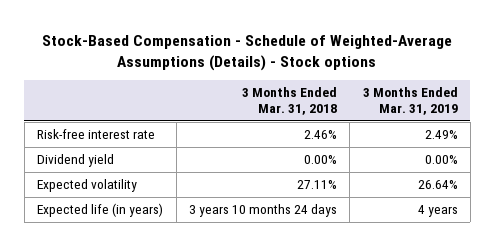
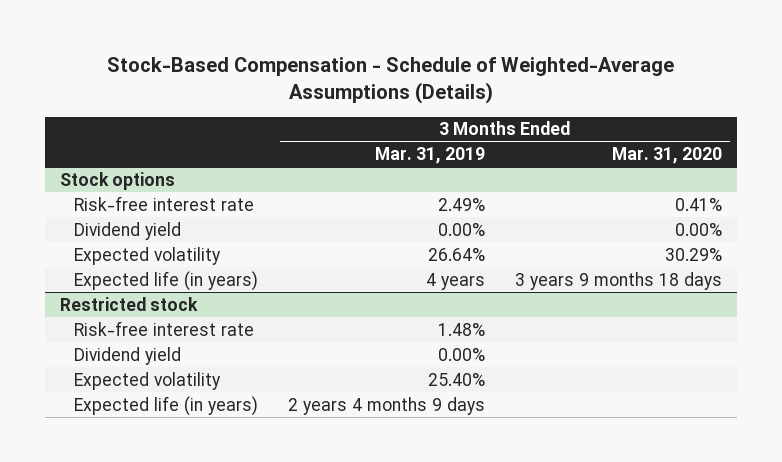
- Stock-Based Compensation - Schedule of Weighted-Average Assumptions (Details) - Stock options
+ Stock-Based Compensation - Schedule of Weighted-Average Assumptions (Details)
- | 3 Months Ended Mar. 31, 2018 | 3 Months Ended Mar. 31, 2019
+ | 3 Months Ended Mar. 31, 2019 | 3 Months Ended Mar. 31, 2020
+ Stock options
+ Restricted stock
+ Risk-free interest rate | 1.48% |
+ Dividend yield | 0.00% |
+ Expected volatility | 25.40% |
+ Expected life (in years) | 2 years 4 months 9 days |

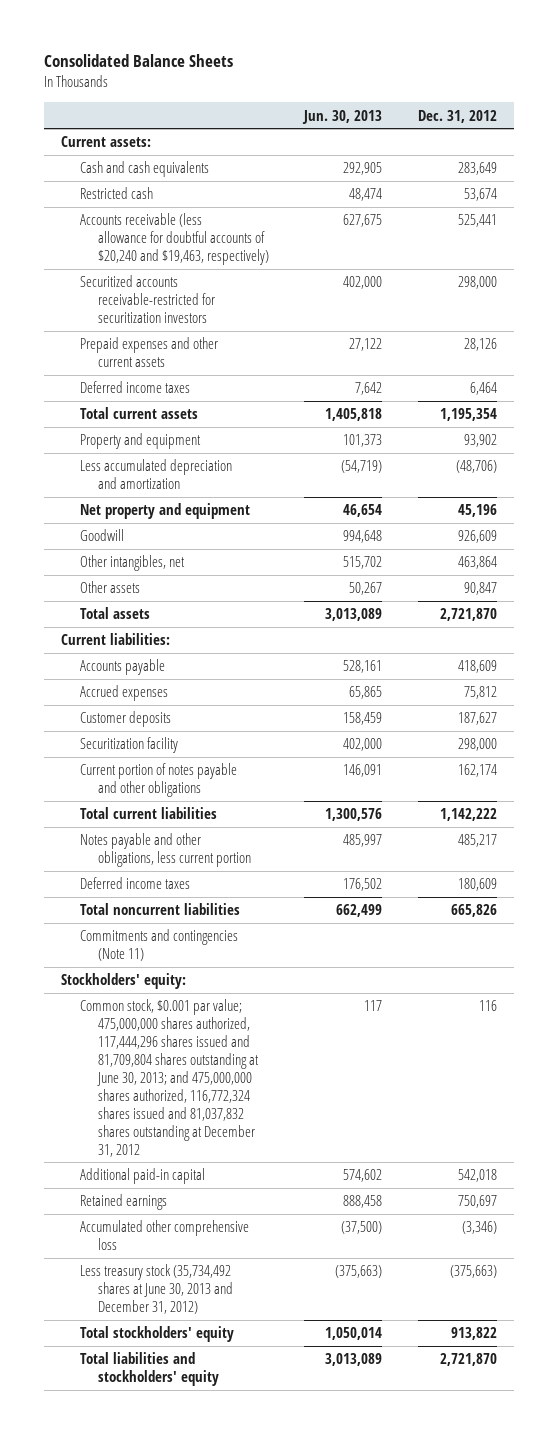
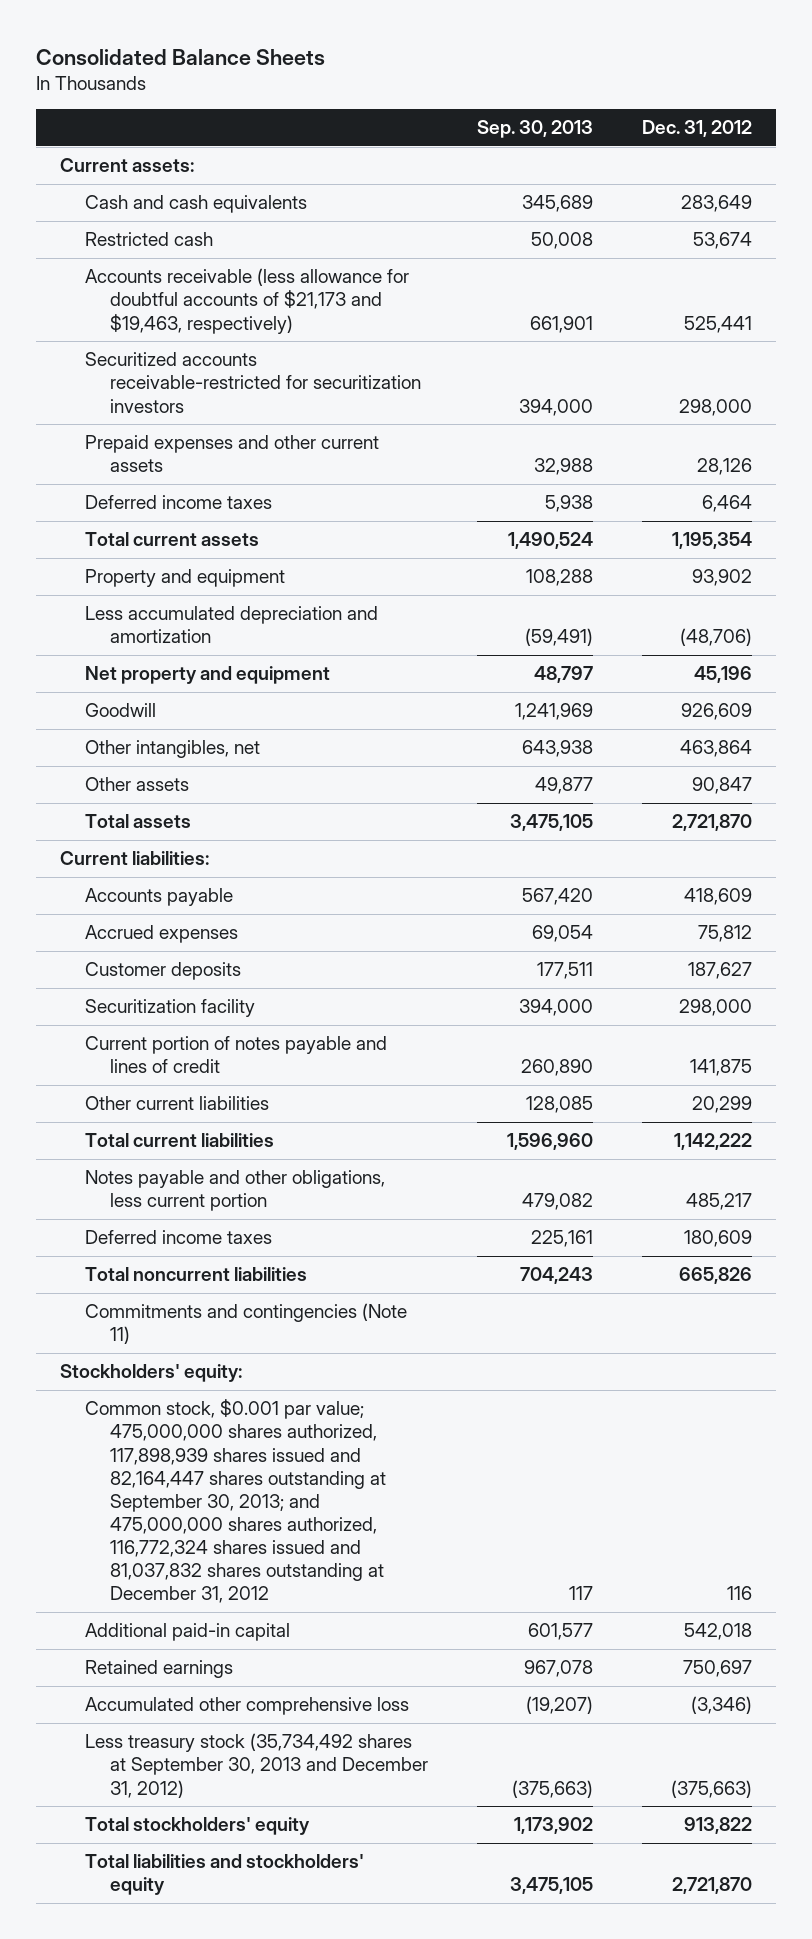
- | Jun. 30, 2013 | Dec. 31, 2012
+ | Sep. 30, 2013 | Dec. 31, 2012
- Accounts receivable (less allowance for doubtful accounts of $20,240 and $19,463, respectively) | 627,675 | 525,441
+ Accounts receivable (less allowance for doubtful accounts of $21,173 and $19,463, respectively) | 661,901 | 525,441
- Current portion of notes payable and other obligations | 146,091 | 162,174
+ Current portion of notes payable and lines of credit | 260,890 | 141,875
+ Other current liabilities | 128,085 | 20,299
- Common stock, $0.001 par value; 475,000,000 shares authorized, 117,444,296 shares issued and 81,709,804 shares outstanding at June 30, 2013; and 475,000,000 shares authorized, 116,772,324 shares issued and 81,037,832 shares outstanding at December 31, 2012 | 117 | 116
+ Common stock, $0.001 par value; 475,000,000 shares authorized, 117,898,939 shares issued and 82,164,447 shares outstanding at September 30, 2013; and 475,000,000 shares authorized, 116,772,324 shares issued and 81,037,832 shares outstanding at December 31, 2012 | 117 | 116
- Less treasury stock (35,734,492 shares at June 30, 2013 and December 31, 2012) | (375,663) | (375,663)
+ Less treasury stock (35,734,492 shares at September 30, 2013 and December 31, 2012) | (375,663) | (375,663)

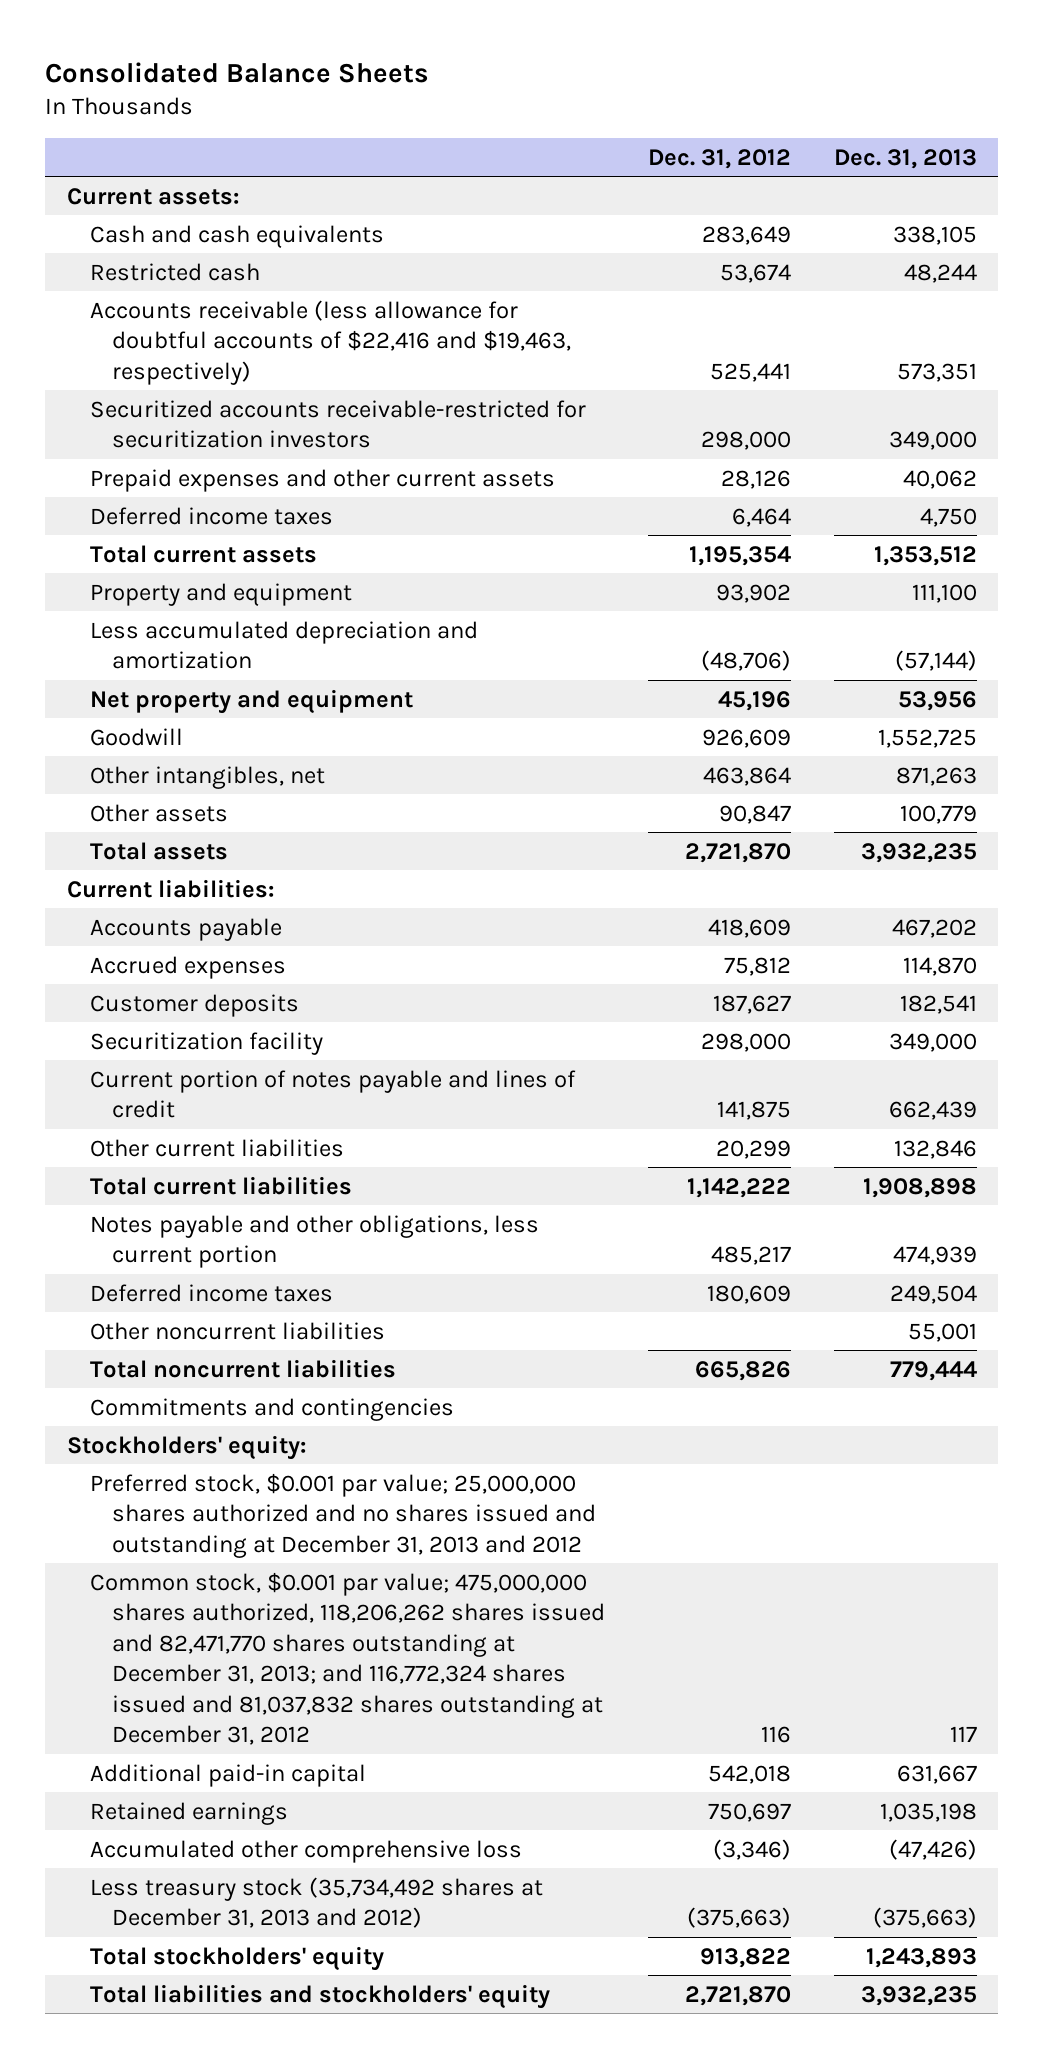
- | Sep. 30, 2013 | Dec. 31, 2012
+ | Dec. 31, 2012 | Dec. 31, 2013
- Accounts receivable (less allowance for doubtful accounts of $21,173 and $19,463, respectively) | 661,901 | 525,441
+ Accounts receivable (less allowance for doubtful accounts of $22,416 and $19,463, respectively) | 525,441 | 573,351
+ Other noncurrent liabilities | | 55,001
- Commitments and contingencies (Note 11)
+ Commitments and contingencies
- Common stock, $0.001 par value; 475,000,000 shares authorized, 117,898,939 shares issued and 82,164,447 shares outstanding at September 30, 2013; and 475,000,000 shares authorized, 116,772,324 shares issued and 81,037,832 shares outstanding at December 31, 2012 | 117 | 116
+ Preferred stock, $0.001 par value; 25,000,000 shares authorized and no shares issued and outstanding at December 31, 2013 and 2012
+ Common stock, $0.001 par value; 475,000,000 shares authorized, 118,206,262 shares issued and 82,471,770 shares outstanding at December 31, 2013; and 116,772,324 shares issued and 81,037,832 shares outstanding at December 31, 2012 | 116 | 117
- Less treasury stock (35,734,492 shares at September 30, 2013 and December 31, 2012) | (375,663) | (375,663)
+ Less treasury stock (35,734,492 shares at December 31, 2013 and 2012) | (375,663) | (375,663)

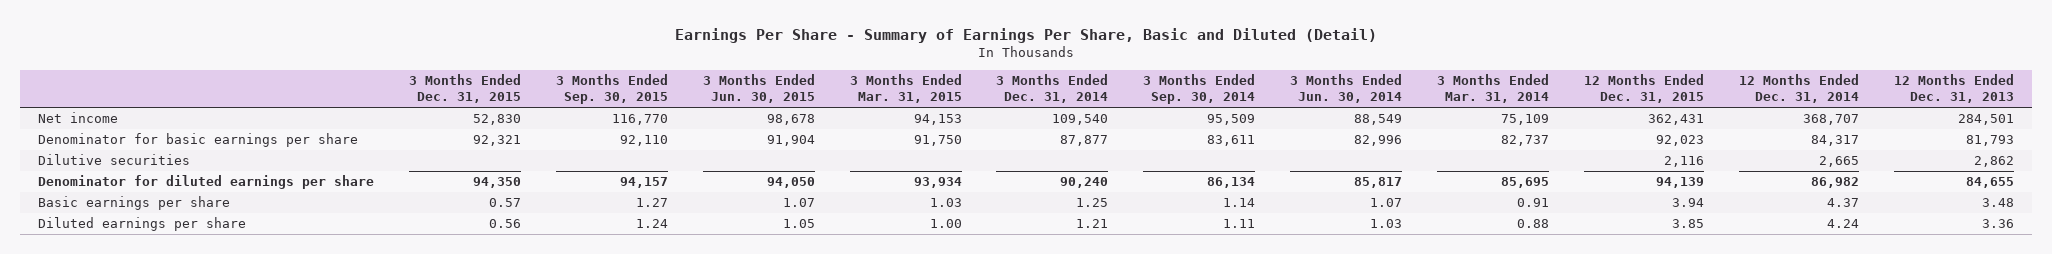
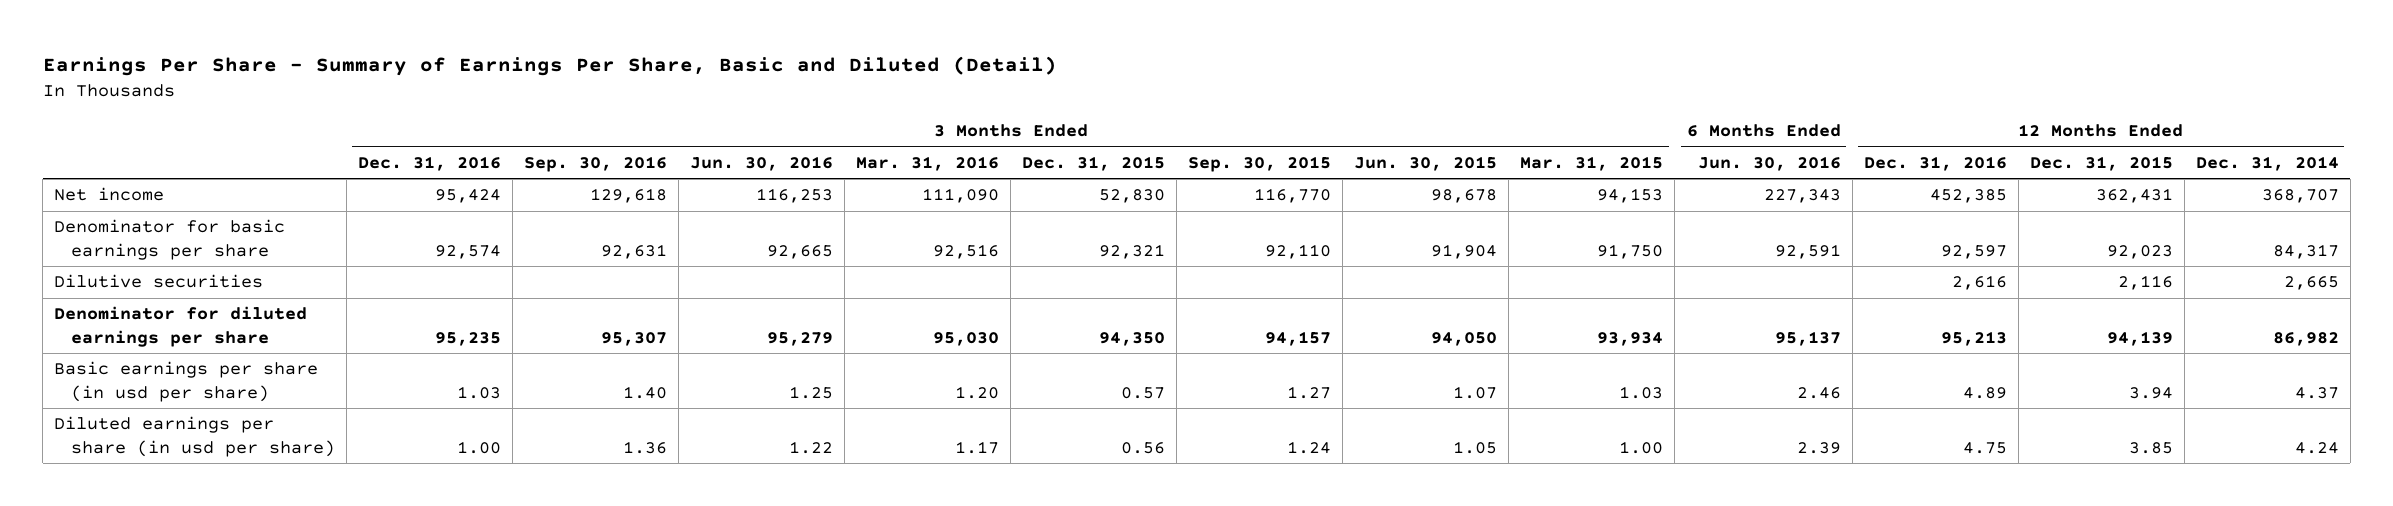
- | 3 Months Ended Dec. 31, 2015 | 3 Months Ended Sep. 30, 2015 | 3 Months Ended Jun. 30, 2015 | 3 Months Ended Mar. 31, 2015 | 3 Months Ended Dec. 31, 2014 | 3 Months Ended Sep. 30, 2014 | 3 Months Ended Jun. 30, 2014 | 3 Months Ended Mar. 31, 2014 | 12 Months Ended Dec. 31, 2015 | 12 Months Ended Dec. 31, 2014 | 12 Months Ended Dec. 31, 2013
+ | 3 Months Ended Dec. 31, 2016 | 3 Months Ended Sep. 30, 2016 | 3 Months Ended Jun. 30, 2016 | 3 Months Ended Mar. 31, 2016 | 3 Months Ended Dec. 31, 2015 | 3 Months Ended Sep. 30, 2015 | 3 Months Ended Jun. 30, 2015 | 3 Months Ended Mar. 31, 2015 | 6 Months Ended Jun. 30, 2016 | 12 Months Ended Dec. 31, 2016 | 12 Months Ended Dec. 31, 2015 | 12 Months Ended Dec. 31, 2014
- Basic earnings per share | 0.57 | 1.27 | 1.07 | 1.03 | 1.25 | 1.14 | 1.07 | 0.91 | 3.94 | 4.37 | 3.48
- Diluted earnings per share | 0.56 | 1.24 | 1.05 | 1.00 | 1.21 | 1.11 | 1.03 | 0.88 | 3.85 | 4.24 | 3.36
+ Basic earnings per share (in usd per share) | 1.03 | 1.40 | 1.25 | 1.20 | 0.57 | 1.27 | 1.07 | 1.03 | 2.46 | 4.89 | 3.94 | 4.37
+ Diluted earnings per share (in usd per share) | 1.00 | 1.36 | 1.22 | 1.17 | 0.56 | 1.24 | 1.05 | 1.00 | 2.39 | 4.75 | 3.85 | 4.24

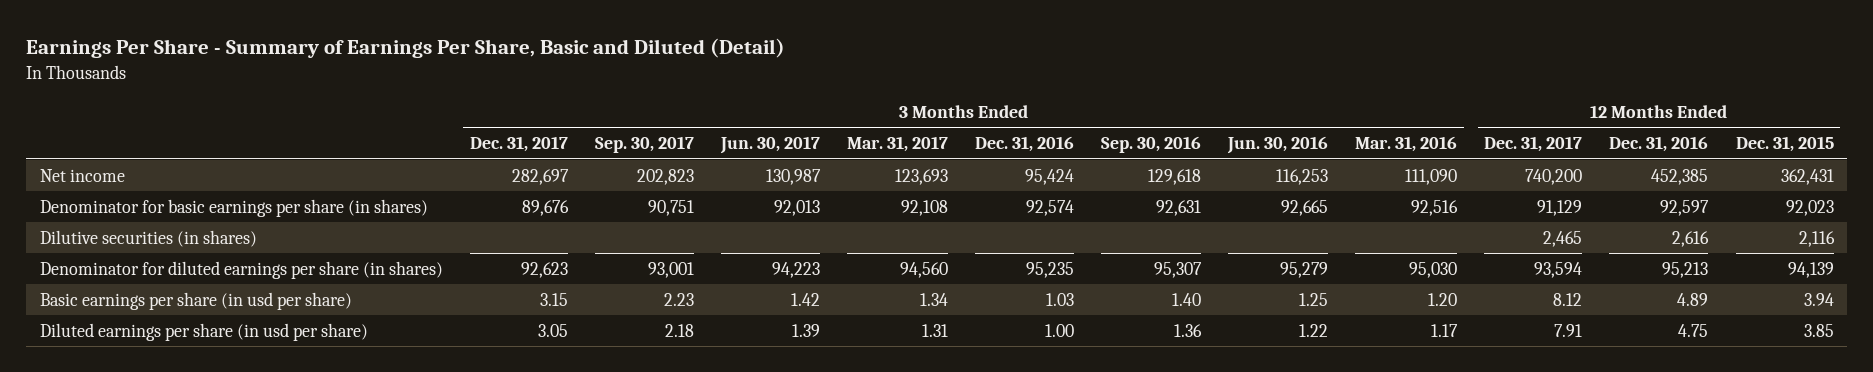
- | 3 Months Ended Dec. 31, 2016 | 3 Months Ended Sep. 30, 2016 | 3 Months Ended Jun. 30, 2016 | 3 Months Ended Mar. 31, 2016 | 3 Months Ended Dec. 31, 2015 | 3 Months Ended Sep. 30, 2015 | 3 Months Ended Jun. 30, 2015 | 3 Months Ended Mar. 31, 2015 | 6 Months Ended Jun. 30, 2016 | 12 Months Ended Dec. 31, 2016 | 12 Months Ended Dec. 31, 2015 | 12 Months Ended Dec. 31, 2014
+ | 3 Months Ended Dec. 31, 2017 | 3 Months Ended Sep. 30, 2017 | 3 Months Ended Jun. 30, 2017 | 3 Months Ended Mar. 31, 2017 | 3 Months Ended Dec. 31, 2016 | 3 Months Ended Sep. 30, 2016 | 3 Months Ended Jun. 30, 2016 | 3 Months Ended Mar. 31, 2016 | 12 Months Ended Dec. 31, 2017 | 12 Months Ended Dec. 31, 2016 | 12 Months Ended Dec. 31, 2015
- Denominator for basic earnings per share | 92,574 | 92,631 | 92,665 | 92,516 | 92,321 | 92,110 | 91,904 | 91,750 | 92,591 | 92,597 | 92,023 | 84,317
- Dilutive securities | | | | | | | | | | 2,616 | 2,116 | 2,665
- Denominator for diluted earnings per share | 95,235 | 95,307 | 95,279 | 95,030 | 94,350 | 94,157 | 94,050 | 93,934 | 95,137 | 95,213 | 94,139 | 86,982
+ Denominator for basic earnings per share (in shares) | 89,676 | 90,751 | 92,013 | 92,108 | 92,574 | 92,631 | 92,665 | 92,516 | 91,129 | 92,597 | 92,023
+ Dilutive securities (in shares) | | | | | | | | | 2,465 | 2,616 | 2,116
+ Denominator for diluted earnings per share (in shares) | 92,623 | 93,001 | 94,223 | 94,560 | 95,235 | 95,307 | 95,279 | 95,030 | 93,594 | 95,213 | 94,139

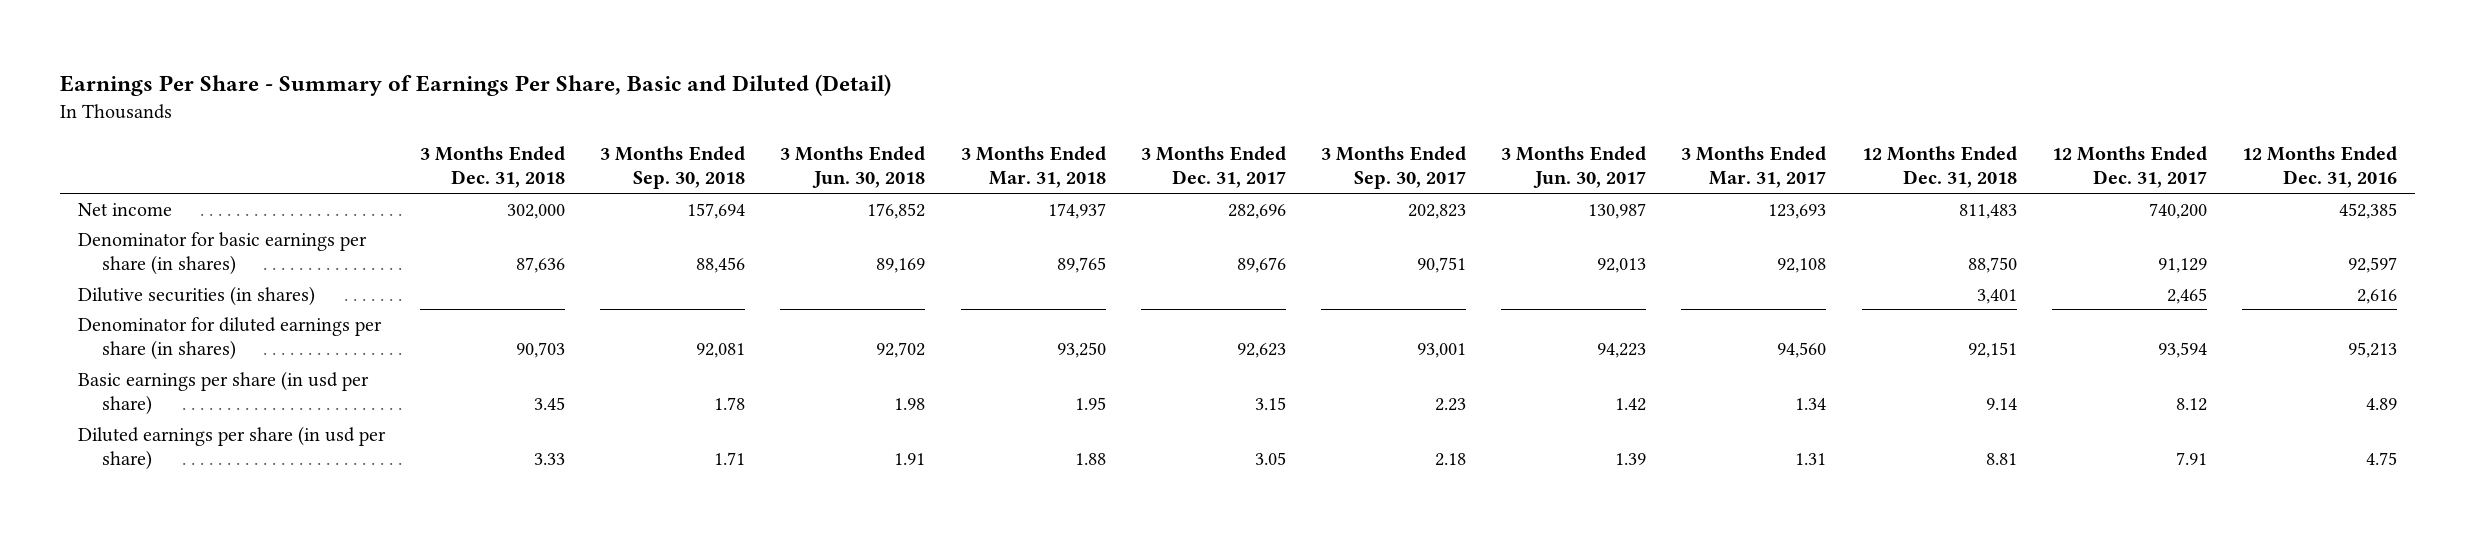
- | 3 Months Ended Dec. 31, 2017 | 3 Months Ended Sep. 30, 2017 | 3 Months Ended Jun. 30, 2017 | 3 Months Ended Mar. 31, 2017 | 3 Months Ended Dec. 31, 2016 | 3 Months Ended Sep. 30, 2016 | 3 Months Ended Jun. 30, 2016 | 3 Months Ended Mar. 31, 2016 | 12 Months Ended Dec. 31, 2017 | 12 Months Ended Dec. 31, 2016 | 12 Months Ended Dec. 31, 2015
+ | 3 Months Ended Dec. 31, 2018 | 3 Months Ended Sep. 30, 2018 | 3 Months Ended Jun. 30, 2018 | 3 Months Ended Mar. 31, 2018 | 3 Months Ended Dec. 31, 2017 | 3 Months Ended Sep. 30, 2017 | 3 Months Ended Jun. 30, 2017 | 3 Months Ended Mar. 31, 2017 | 12 Months Ended Dec. 31, 2018 | 12 Months Ended Dec. 31, 2017 | 12 Months Ended Dec. 31, 2016
- Net income | 282,697 | 202,823 | 130,987 | 123,693 | 95,424 | 129,618 | 116,253 | 111,090 | 740,200 | 452,385 | 362,431
+ Net income | 302,000 | 157,694 | 176,852 | 174,937 | 282,696 | 202,823 | 130,987 | 123,693 | 811,483 | 740,200 | 452,385

